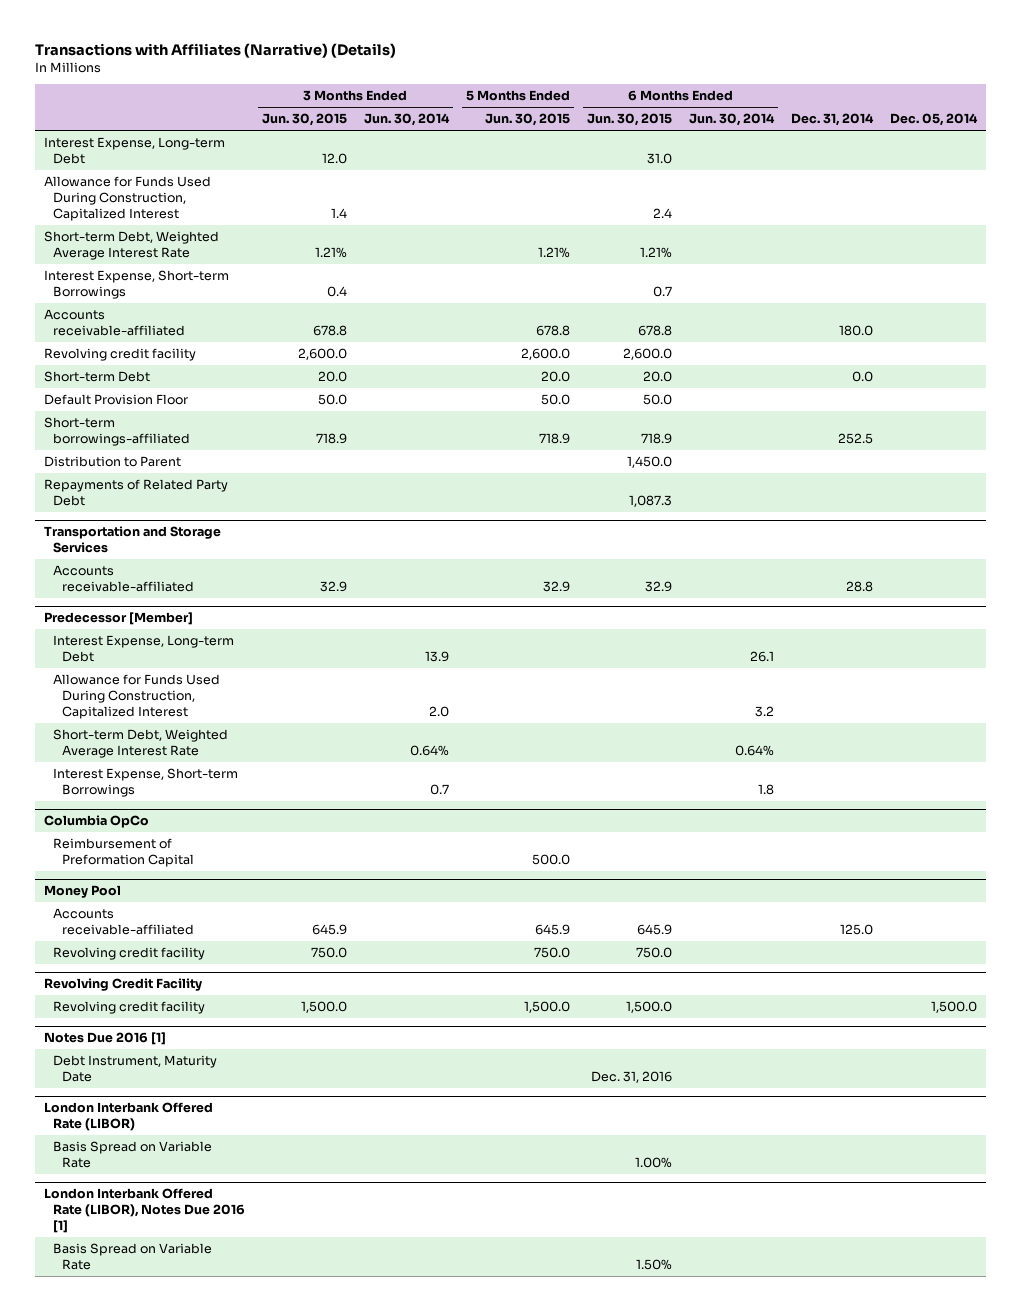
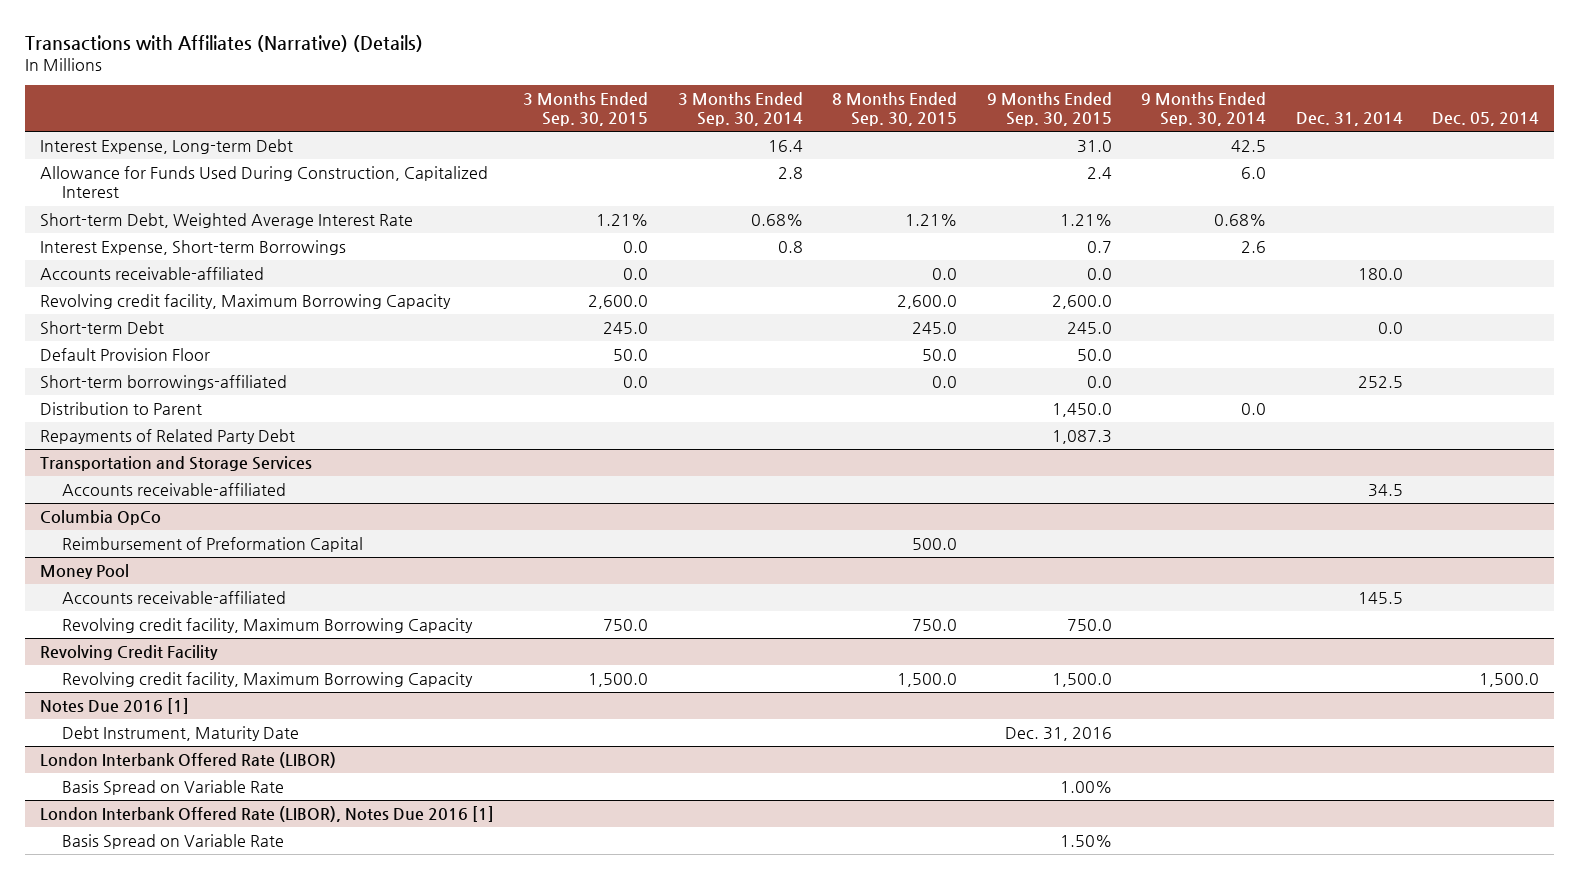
- | 3 Months Ended Jun. 30, 2015 | 3 Months Ended Jun. 30, 2014 | 5 Months Ended Jun. 30, 2015 | 6 Months Ended Jun. 30, 2015 | 6 Months Ended Jun. 30, 2014 | Dec. 31, 2014 | Dec. 05, 2014
+ | 3 Months Ended Sep. 30, 2015 | 3 Months Ended Sep. 30, 2014 | 8 Months Ended Sep. 30, 2015 | 9 Months Ended Sep. 30, 2015 | 9 Months Ended Sep. 30, 2014 | Dec. 31, 2014 | Dec. 05, 2014
- Revolving credit facility | 2,600.0 | | 2,600.0 | 2,600.0 | | |
+ Revolving credit facility, Maximum Borrowing Capacity | 2,600.0 | | 2,600.0 | 2,600.0 | | |
@ Transportation and Storage Services
- Accounts receivable-affiliated | 32.9 | | 32.9 | 32.9 | | 28.8 |
- Predecessor [Member]
- Interest Expense, Long-term Debt | | 13.9 | | | 26.1 | |
- Allowance for Funds Used During Construction, Capitalized Interest | | 2.0 | | | 3.2 | |
- Short-term Debt, Weighted Average Interest Rate | | 0.64% | | | 0.64% | |
- Interest Expense, Short-term Borrowings | | 0.7 | | | 1.8 | |
@ Transportation and Storage Services
+ Accounts receivable-affiliated | | | | | | 34.5 |
@ Money Pool
- Accounts receivable-affiliated | 645.9 | | 645.9 | 645.9 | | 125.0 |
- Revolving credit facility | 750.0 | | 750.0 | 750.0 | | |
+ Accounts receivable-affiliated | | | | | | 145.5 |
+ Revolving credit facility, Maximum Borrowing Capacity | 750.0 | | 750.0 | 750.0 | | |
@ Revolving Credit Facility
- Revolving credit facility | 1,500.0 | | 1,500.0 | 1,500.0 | | | 1,500.0
+ Revolving credit facility, Maximum Borrowing Capacity | 1,500.0 | | 1,500.0 | 1,500.0 | | | 1,500.0

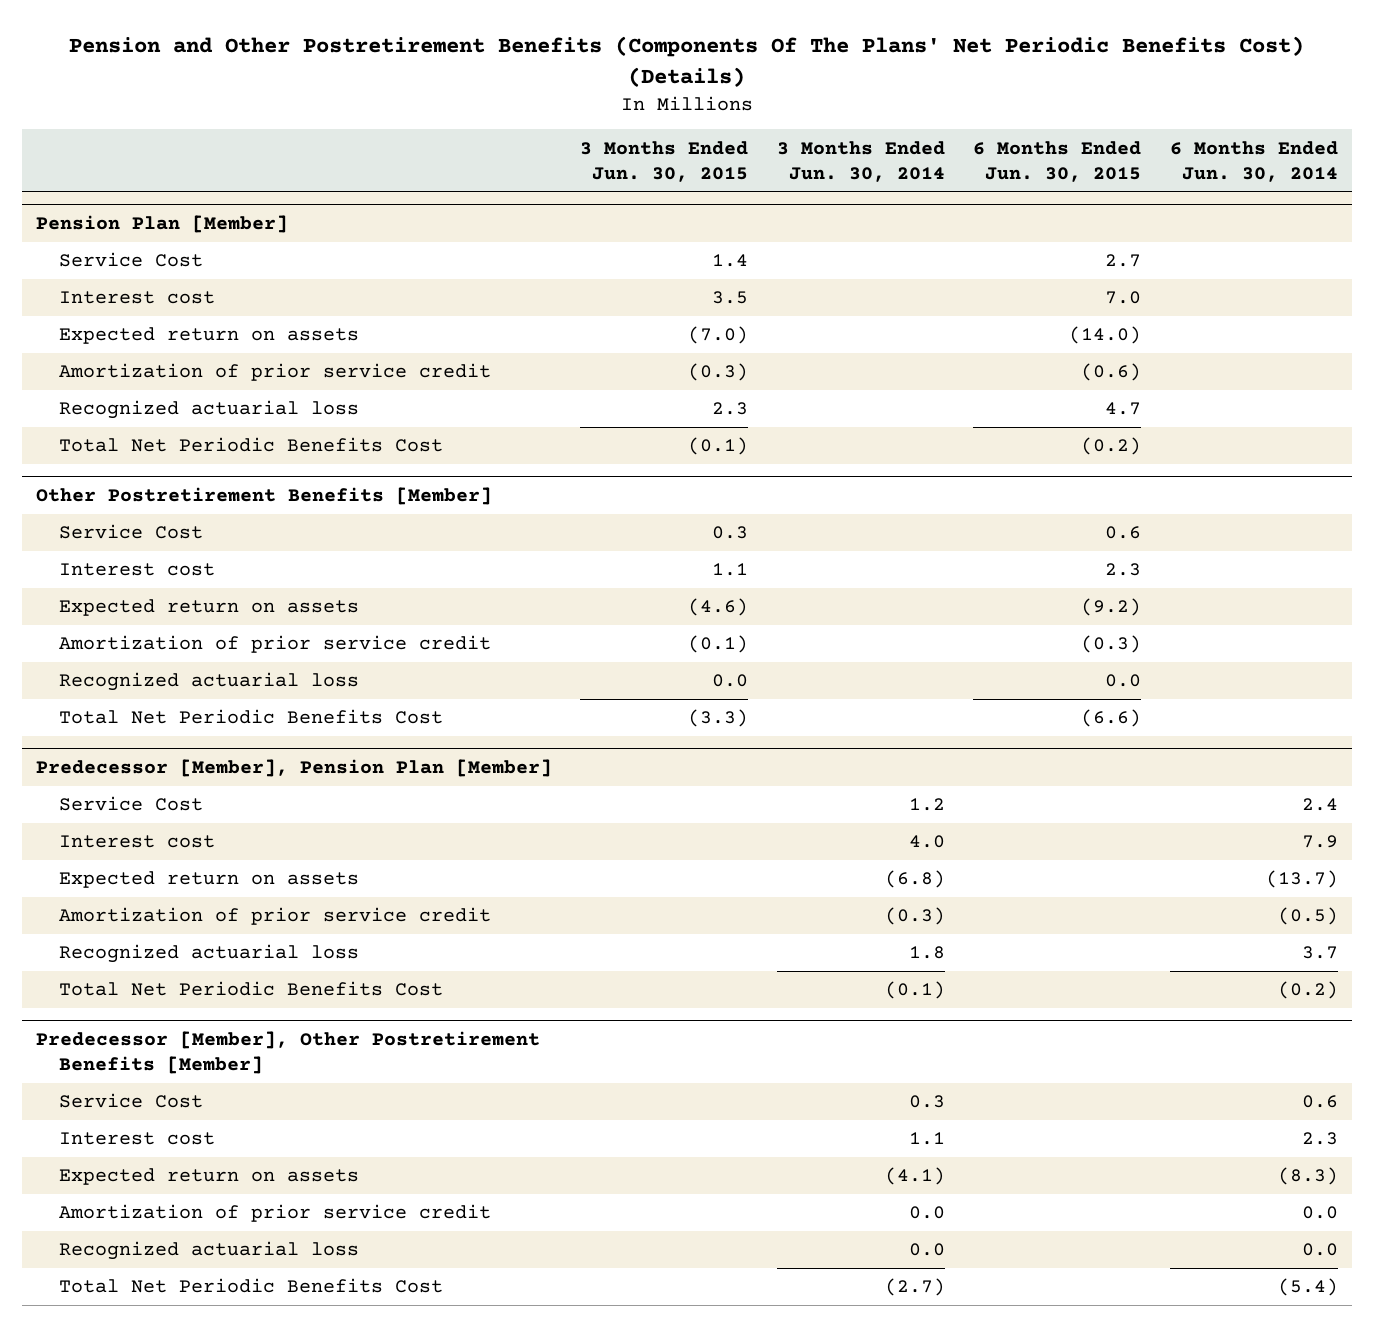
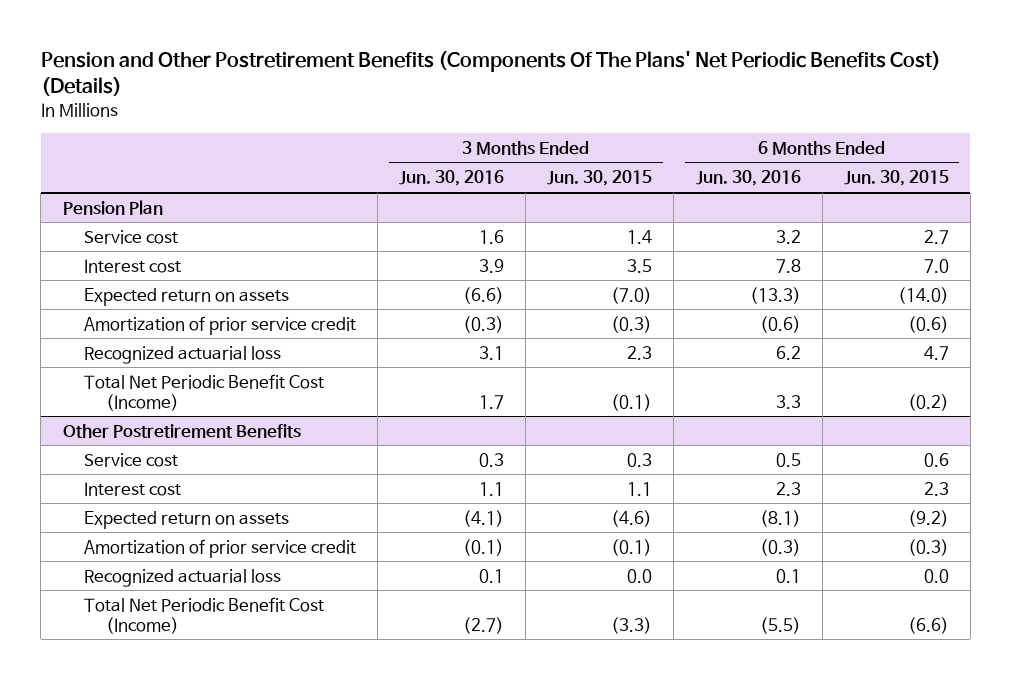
- | 3 Months Ended Jun. 30, 2015 | 3 Months Ended Jun. 30, 2014 | 6 Months Ended Jun. 30, 2015 | 6 Months Ended Jun. 30, 2014
+ | 3 Months Ended Jun. 30, 2016 | 3 Months Ended Jun. 30, 2015 | 6 Months Ended Jun. 30, 2016 | 6 Months Ended Jun. 30, 2015
- Pension Plan [Member]
- Service Cost | 1.4 | | 2.7 |
+ Pension Plan
+ Service cost | 1.6 | 1.4 | 3.2 | 2.7
- Total Net Periodic Benefits Cost | (0.1) | | (0.2) |
- Other Postretirement Benefits [Member]
- Service Cost | 0.3 | | 0.6 |
+ Total Net Periodic Benefit Cost (Income) | 1.7 | (0.1) | 3.3 | (0.2)
+ Other Postretirement Benefits
+ Service cost | 0.3 | 0.3 | 0.5 | 0.6
- Total Net Periodic Benefits Cost | (3.3) | | (6.6) |
- Predecessor [Member], Pension Plan [Member]
- Service Cost | | 1.2 | | 2.4
- Interest cost | | 4.0 | | 7.9
- Expected return on assets | | (6.8) | | (13.7)
- Amortization of prior service credit | | (0.3) | | (0.5)
- Recognized actuarial loss | | 1.8 | | 3.7
- Total Net Periodic Benefits Cost | | (0.1) | | (0.2)
- Predecessor [Member], Other Postretirement Benefits [Member]
- Service Cost | | 0.3 | | 0.6
- Interest cost | | 1.1 | | 2.3
- Expected return on assets | | (4.1) | | (8.3)
- Amortization of prior service credit | | 0.0 | | 0.0
- Recognized actuarial loss | | 0.0 | | 0.0
- Total Net Periodic Benefits Cost | | (2.7) | | (5.4)
+ Total Net Periodic Benefit Cost (Income) | (2.7) | (3.3) | (5.5) | (6.6)

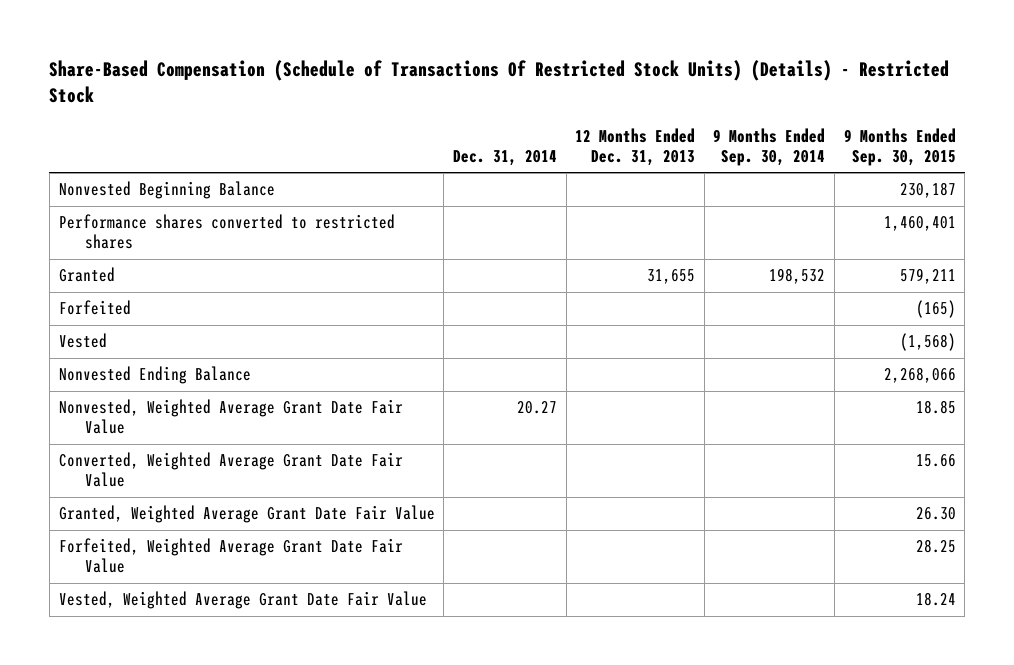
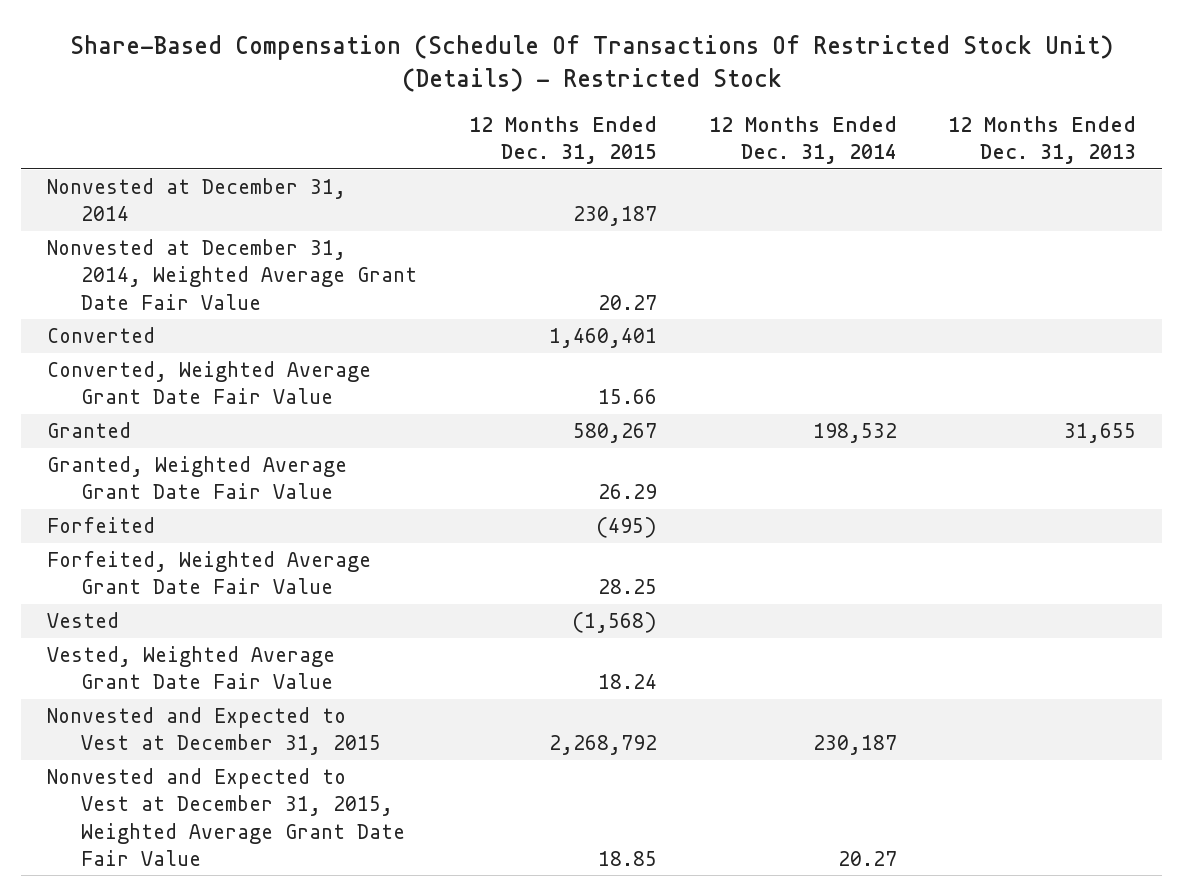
- Share-Based Compensation (Schedule of Transactions Of Restricted Stock Units) (Details) - Restricted Stock
+ Share-Based Compensation (Schedule Of Transactions Of Restricted Stock Unit) (Details) - Restricted Stock
- | Dec. 31, 2014 | 12 Months Ended Dec. 31, 2013 | 9 Months Ended Sep. 30, 2014 | 9 Months Ended Sep. 30, 2015
+ | 12 Months Ended Dec. 31, 2015 | 12 Months Ended Dec. 31, 2014 | 12 Months Ended Dec. 31, 2013
- Nonvested Beginning Balance | | | | 230,187
- Performance shares converted to restricted shares | | | | 1,460,401
- Nonvested Ending Balance | | | | 2,268,066
- Nonvested, Weighted Average Grant Date Fair Value | 20.27 | | | 18.85
+ Nonvested at December 31, 2014 | 230,187 | |
+ Nonvested at December 31, 2014, Weighted Average Grant Date Fair Value | 20.27 | |
+ Converted | 1,460,401 | |
moved down: Granted | 580,267 | 198,532 | 31,655
moved down: Forfeited | (495) | |
moved down: Vested | (1,568) | |
+ Nonvested and Expected to Vest at December 31, 2015 | 2,268,792 | 230,187 |
+ Nonvested and Expected to Vest at December 31, 2015, Weighted Average Grant Date Fair Value | 18.85 | 20.27 |

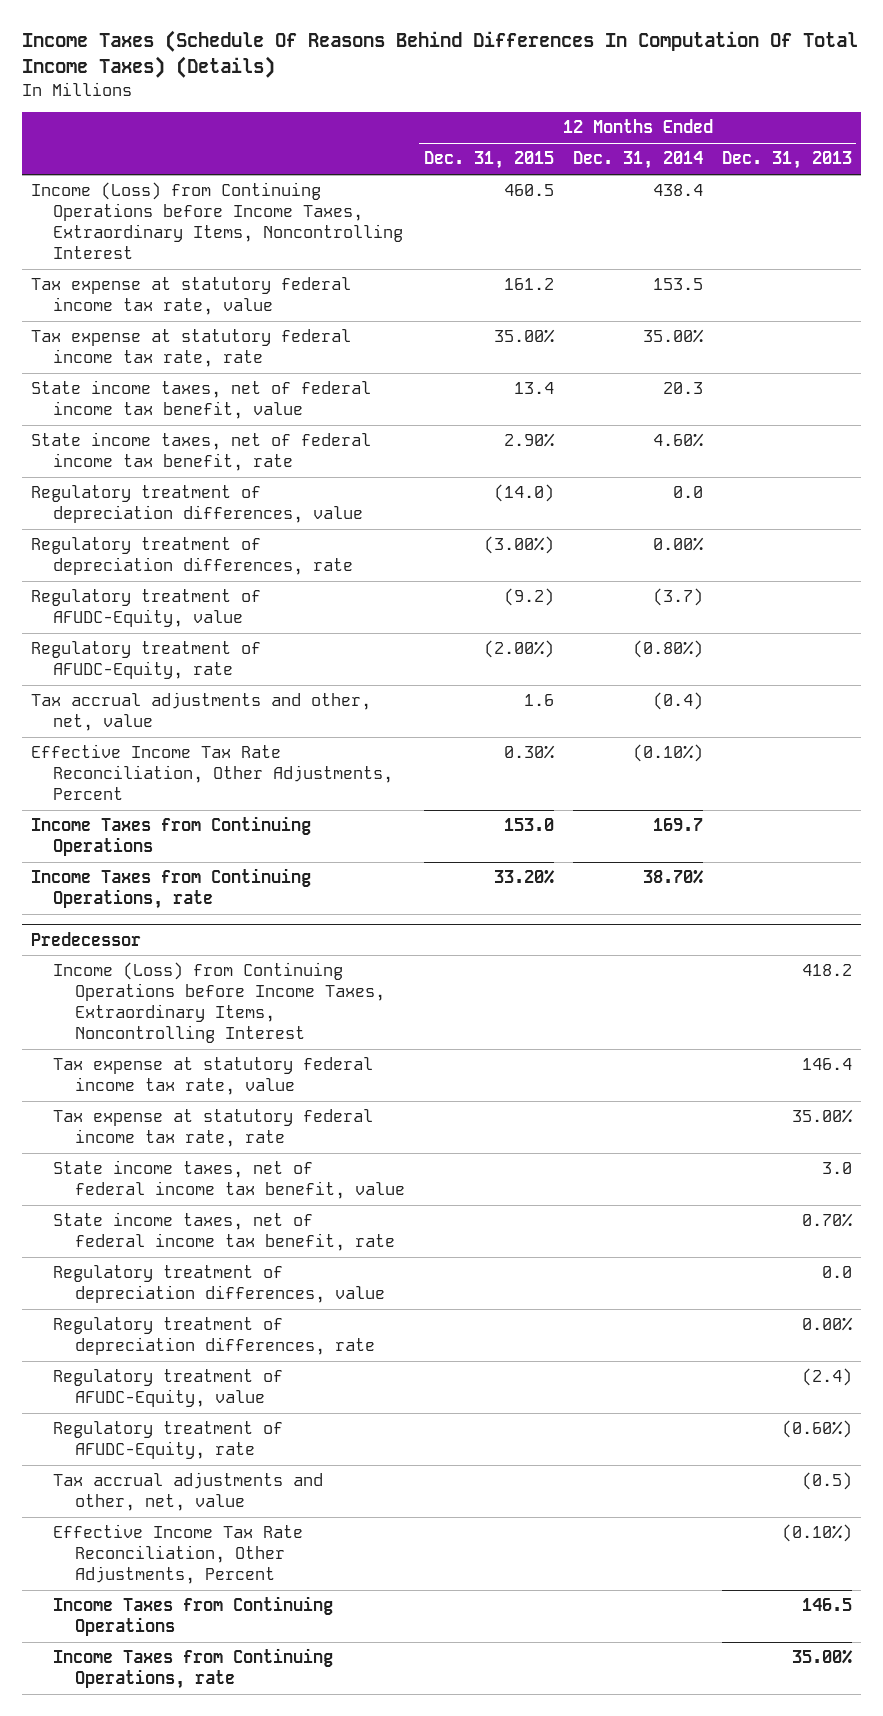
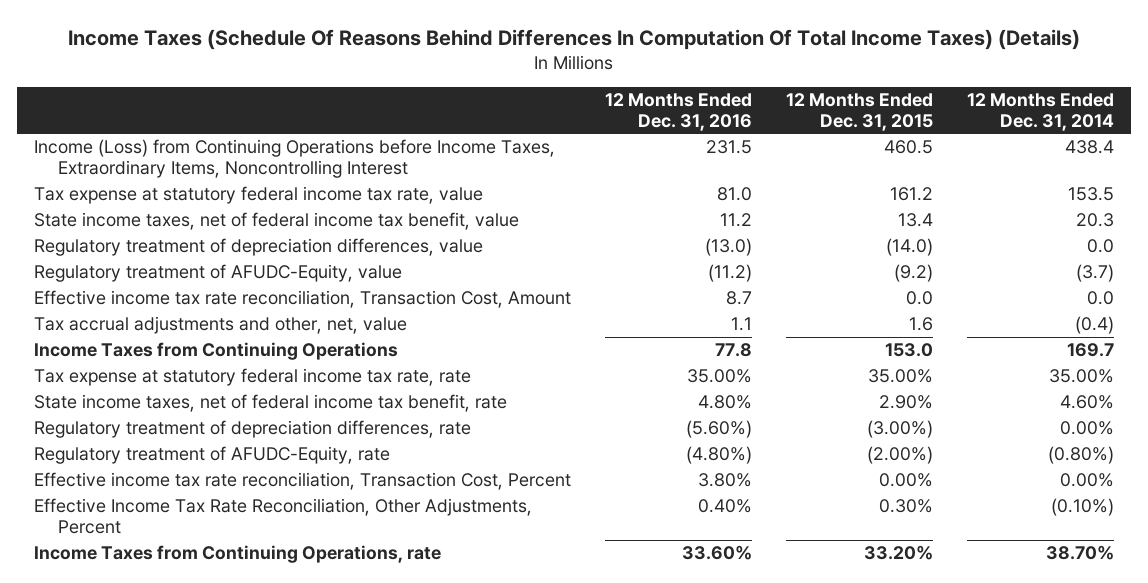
- | 12 Months Ended Dec. 31, 2015 | 12 Months Ended Dec. 31, 2014 | 12 Months Ended Dec. 31, 2013
+ | 12 Months Ended Dec. 31, 2016 | 12 Months Ended Dec. 31, 2015 | 12 Months Ended Dec. 31, 2014
+ Effective income tax rate reconciliation, Transaction Cost, Amount | 8.7 | 0.0 | 0.0
moved down: Tax expense at statutory federal income tax rate, rate | 35.00% | 35.00% | 35.00%
moved down: State income taxes, net of federal income tax benefit, rate | 4.80% | 2.90% | 4.60%
moved down: Regulatory treatment of depreciation differences, rate | (5.60%) | (3.00%) | 0.00%
moved down: Regulatory treatment of AFUDC-Equity, rate | (4.80%) | (2.00%) | (0.80%)
+ Effective income tax rate reconciliation, Transaction Cost, Percent | 3.80% | 0.00% | 0.00%
moved down: Effective Income Tax Rate Reconciliation, Other Adjustments, Percent | 0.40% | 0.30% | (0.10%)
- Predecessor
- Income (Loss) from Continuing Operations before Income Taxes, Extraordinary Items, Noncontrolling Interest | | | 418.2
- Tax expense at statutory federal income tax rate, value | | | 146.4
- Tax expense at statutory federal income tax rate, rate | | | 35.00%
- State income taxes, net of federal income tax benefit, value | | | 3.0
- State income taxes, net of federal income tax benefit, rate | | | 0.70%
- Regulatory treatment of depreciation differences, value | | | 0.0
- Regulatory treatment of depreciation differences, rate | | | 0.00%
- Regulatory treatment of AFUDC-Equity, value | | | (2.4)
- Regulatory treatment of AFUDC-Equity, rate | | | (0.60%)
- Tax accrual adjustments and other, net, value | | | (0.5)
- Effective Income Tax Rate Reconciliation, Other Adjustments, Percent | | | (0.10%)
- Income Taxes from Continuing Operations | | | 146.5
- Income Taxes from Continuing Operations, rate | | | 35.00%

